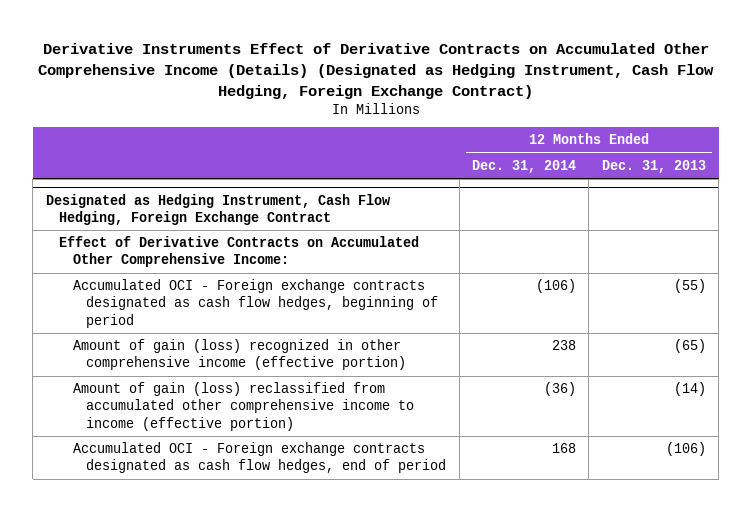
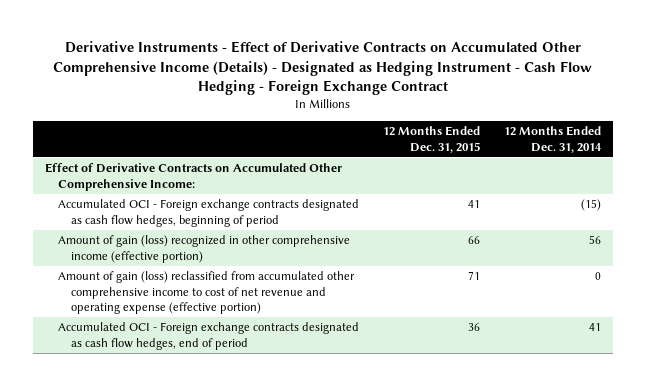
- Derivative Instruments Effect of Derivative Contracts on Accumulated Other Comprehensive Income (Details) (Designated as Hedging Instrument, Cash Flow Hedging, Foreign Exchange Contract)
+ Derivative Instruments - Effect of Derivative Contracts on Accumulated Other Comprehensive Income (Details) - Designated as Hedging Instrument - Cash Flow Hedging - Foreign Exchange Contract
- | 12 Months Ended Dec. 31, 2014 | 12 Months Ended Dec. 31, 2013
+ | 12 Months Ended Dec. 31, 2015 | 12 Months Ended Dec. 31, 2014
- Designated as Hedging Instrument, Cash Flow Hedging, Foreign Exchange Contract
- Accumulated OCI - Foreign exchange contracts designated as cash flow hedges, beginning of period | (106) | (55)
- Amount of gain (loss) recognized in other comprehensive income (effective portion) | 238 | (65)
- Amount of gain (loss) reclassified from accumulated other comprehensive income to income (effective portion) | (36) | (14)
- Accumulated OCI - Foreign exchange contracts designated as cash flow hedges, end of period | 168 | (106)
+ Accumulated OCI - Foreign exchange contracts designated as cash flow hedges, beginning of period | 41 | (15)
+ Amount of gain (loss) recognized in other comprehensive income (effective portion) | 66 | 56
+ Amount of gain (loss) reclassified from accumulated other comprehensive income to cost of net revenue and operating expense (effective portion) | 71 | 0
+ Accumulated OCI - Foreign exchange contracts designated as cash flow hedges, end of period | 36 | 41

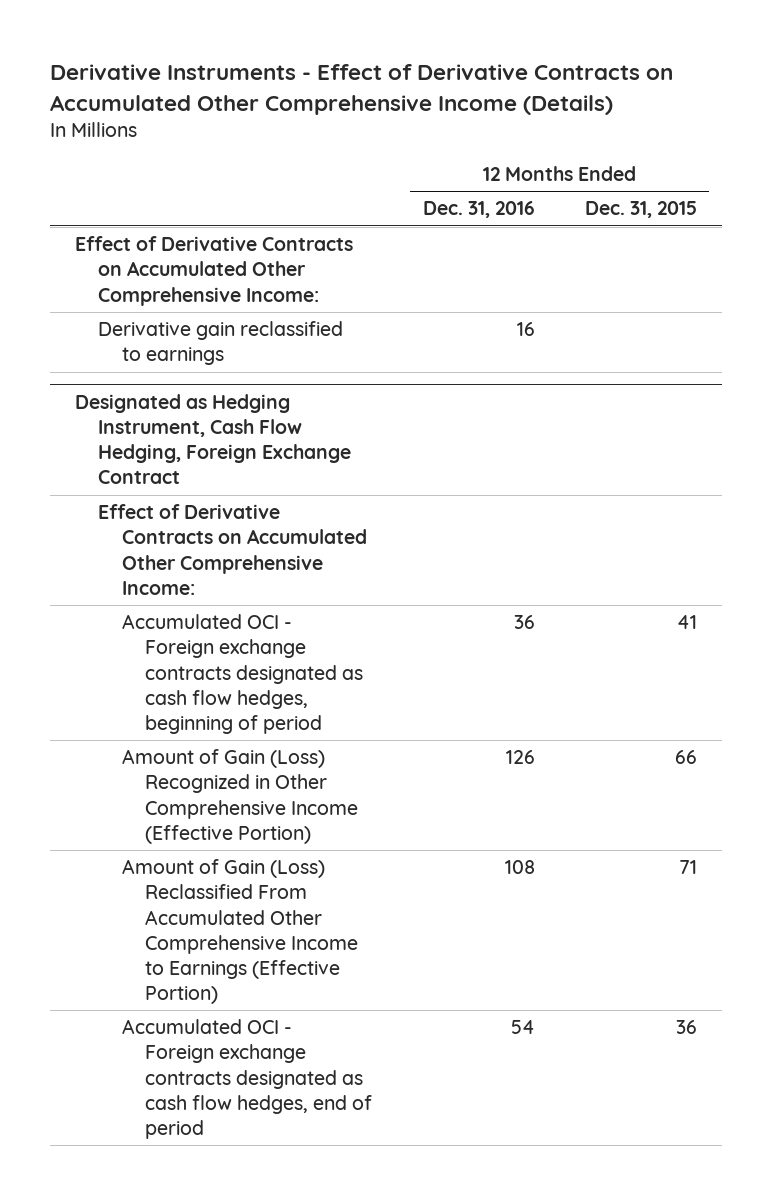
- Derivative Instruments - Effect of Derivative Contracts on Accumulated Other Comprehensive Income (Details) - Designated as Hedging Instrument - Cash Flow Hedging - Foreign Exchange Contract
+ Derivative Instruments - Effect of Derivative Contracts on Accumulated Other Comprehensive Income (Details)
- | 12 Months Ended Dec. 31, 2015 | 12 Months Ended Dec. 31, 2014
+ | 12 Months Ended Dec. 31, 2016 | 12 Months Ended Dec. 31, 2015
+ Derivative gain reclassified to earnings | 16 |
+ Designated as Hedging Instrument, Cash Flow Hedging, Foreign Exchange Contract
+ Effect of Derivative Contracts on Accumulated Other Comprehensive Income:
- Amount of gain (loss) recognized in other comprehensive income (effective portion) | 66 | 56
- Amount of gain (loss) reclassified from accumulated other comprehensive income to cost of net revenue and operating expense (effective portion) | 71 | 0
+ Amount of Gain (Loss) Recognized in Other Comprehensive Income (Effective Portion) | 126 | 66
+ Amount of Gain (Loss) Reclassified From Accumulated Other Comprehensive Income to Earnings (Effective Portion) | 108 | 71

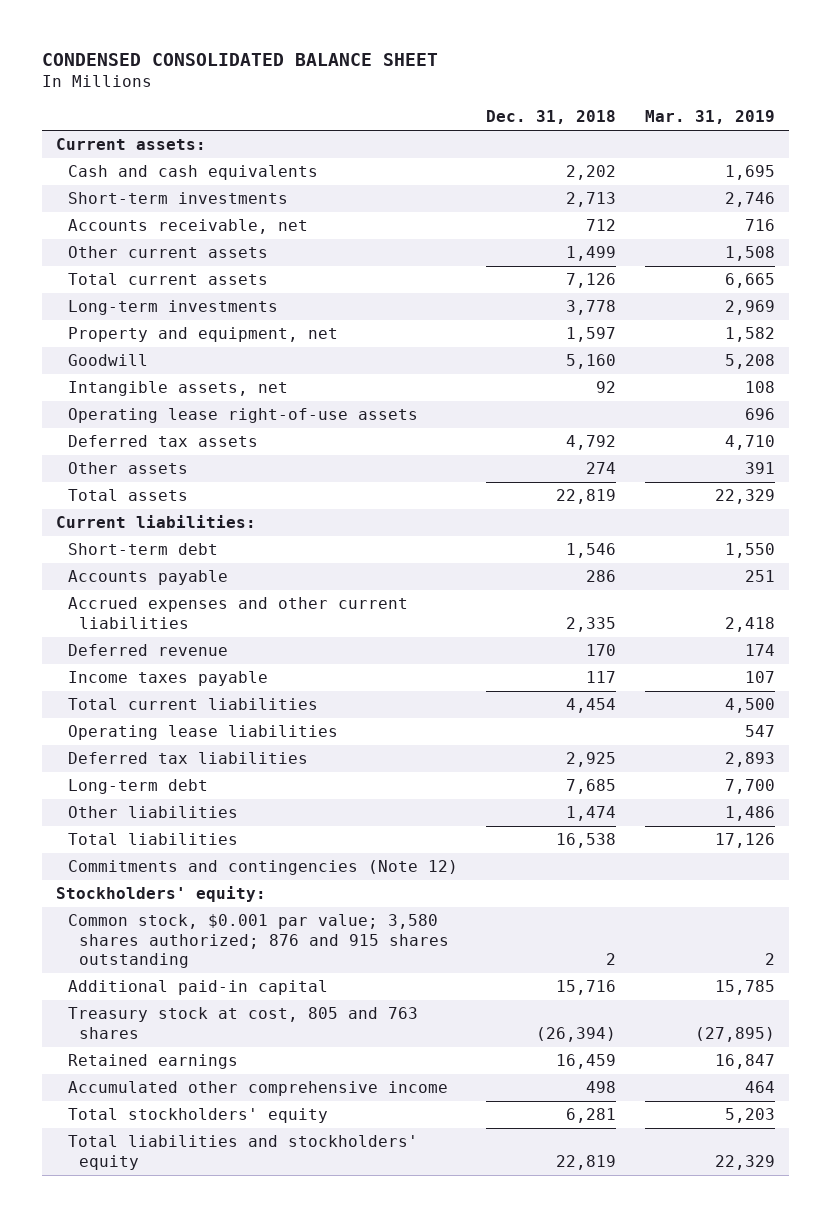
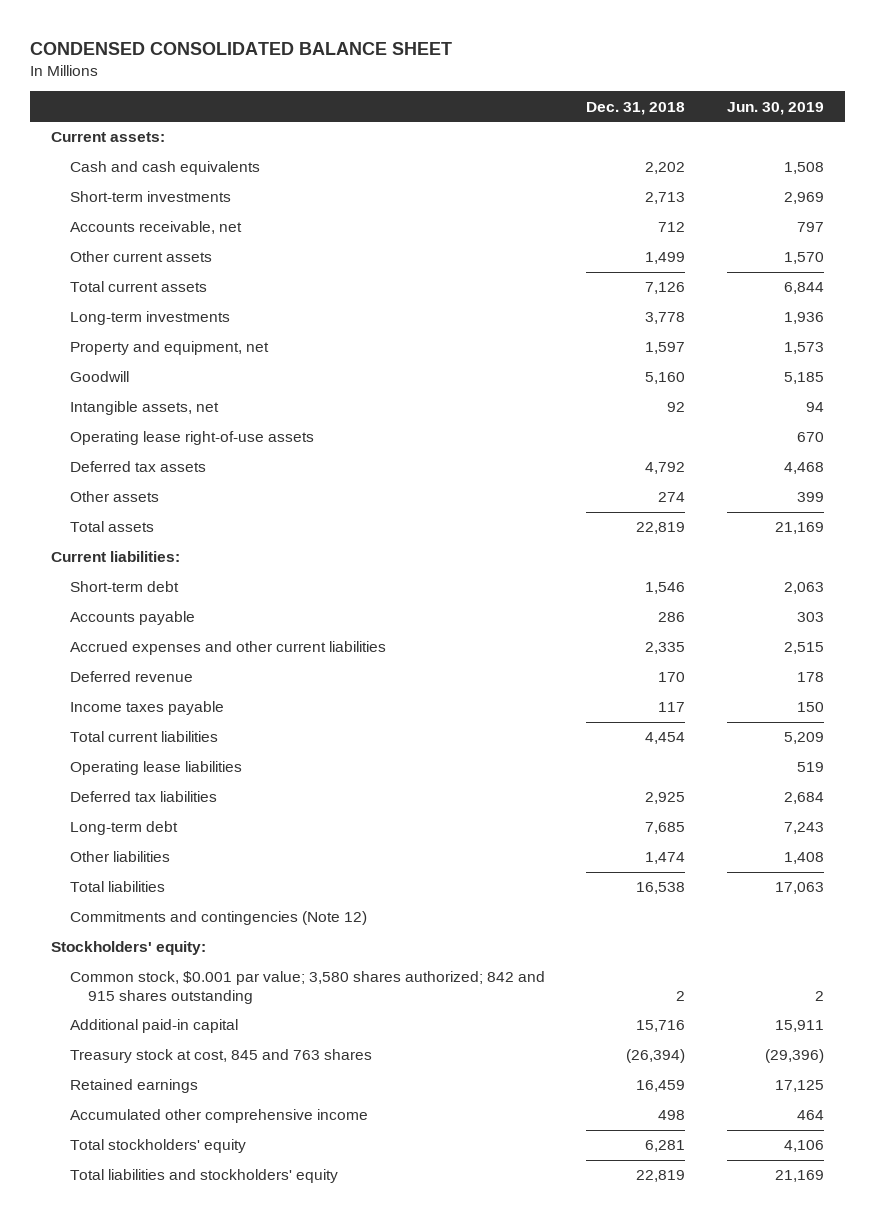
- | Dec. 31, 2018 | Mar. 31, 2019
+ | Dec. 31, 2018 | Jun. 30, 2019
- Common stock, $0.001 par value; 3,580 shares authorized; 876 and 915 shares outstanding | 2 | 2
+ Common stock, $0.001 par value; 3,580 shares authorized; 842 and 915 shares outstanding | 2 | 2
- Treasury stock at cost, 805 and 763 shares | (26,394) | (27,895)
+ Treasury stock at cost, 845 and 763 shares | (26,394) | (29,396)

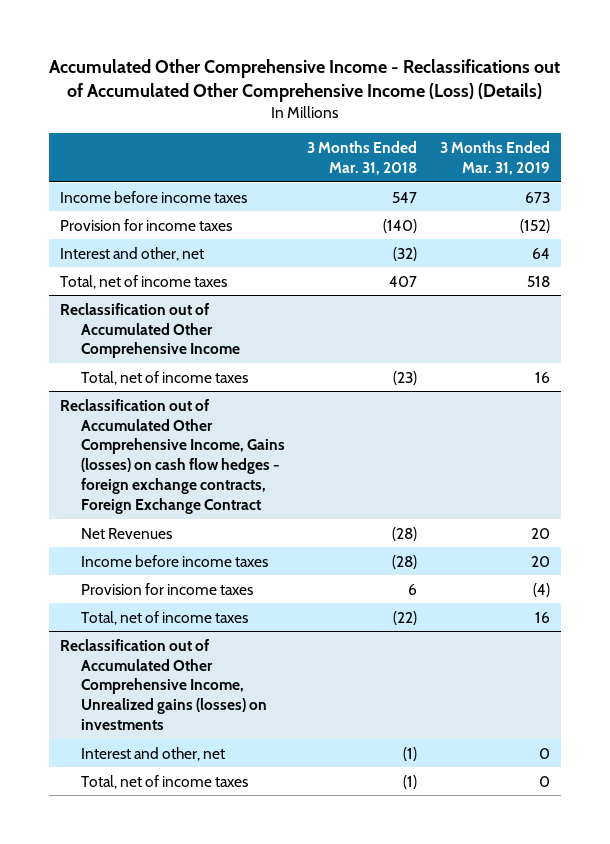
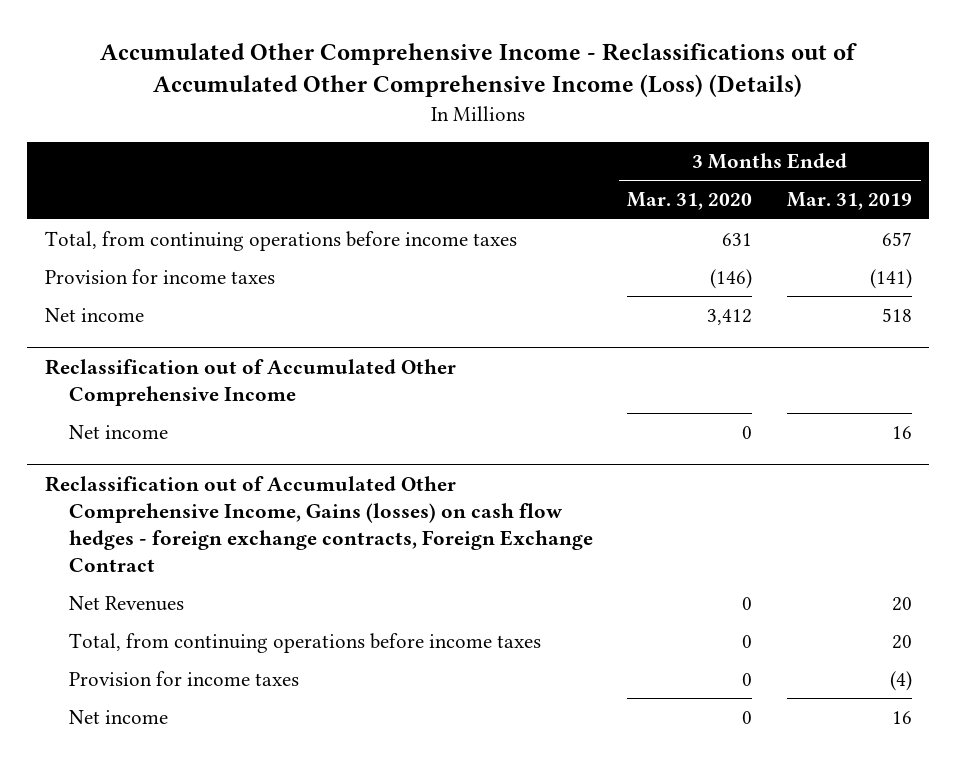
- | 3 Months Ended Mar. 31, 2018 | 3 Months Ended Mar. 31, 2019
+ | 3 Months Ended Mar. 31, 2020 | 3 Months Ended Mar. 31, 2019
- Income before income taxes | 547 | 673
- Provision for income taxes | (140) | (152)
- Interest and other, net | (32) | 64
- Total, net of income taxes | 407 | 518
+ Total, from continuing operations before income taxes | 631 | 657
+ Provision for income taxes | (146) | (141)
+ Net income | 3,412 | 518
@ Reclassification out of Accumulated Other Comprehensive Income
- Total, net of income taxes | (23) | 16
+ Net income | 0 | 16
@ Reclassification out of Accumulated Other Comprehensive Income, Gains (losses) on cash flow hedges - foreign exchange contracts, Foreign Exchange Contract
- Income before income taxes | (28) | 20
+ Total, from continuing operations before income taxes | 0 | 20
- Total, net of income taxes | (22) | 16
- Reclassification out of Accumulated Other Comprehensive Income, Unrealized gains (losses) on investments
- Interest and other, net | (1) | 0
- Total, net of income taxes | (1) | 0
@ Reclassification out of Accumulated Other Comprehensive Income, Gains (losses) on cash flow hedges - foreign exchange contracts, Foreign Exchange Contract
+ Net income | 0 | 16

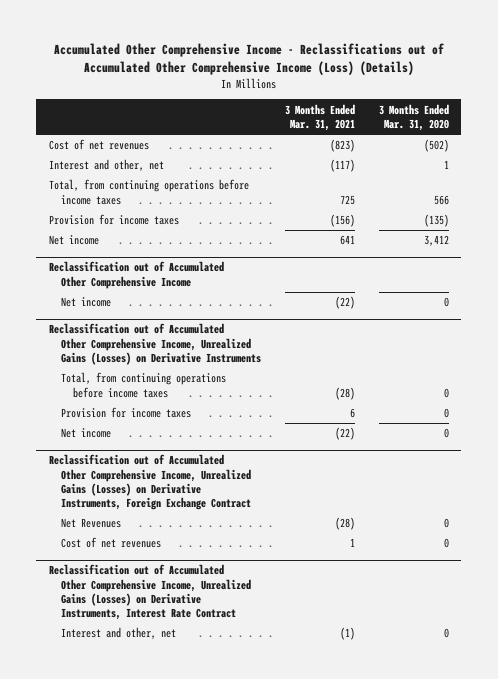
- | 3 Months Ended Mar. 31, 2020 | 3 Months Ended Mar. 31, 2019
+ | 3 Months Ended Mar. 31, 2021 | 3 Months Ended Mar. 31, 2020
- Total, from continuing operations before income taxes | 631 | 657
- Provision for income taxes | (146) | (141)
+ Cost of net revenues | (823) | (502)
+ Interest and other, net | (117) | 1
+ Total, from continuing operations before income taxes | 725 | 566
+ Provision for income taxes | (156) | (135)
- Reclassification out of Accumulated Other Comprehensive Income, Gains (losses) on cash flow hedges - foreign exchange contracts, Foreign Exchange Contract
- Net Revenues | 0 | 20
+ Reclassification out of Accumulated Other Comprehensive Income, Unrealized Gains (Losses) on Derivative Instruments
+ Reclassification out of Accumulated Other Comprehensive Income, Unrealized Gains (Losses) on Derivative Instruments, Foreign Exchange Contract
+ Net Revenues | (28) | 0
+ Cost of net revenues | 1 | 0
+ Reclassification out of Accumulated Other Comprehensive Income, Unrealized Gains (Losses) on Derivative Instruments, Interest Rate Contract
+ Interest and other, net | (1) | 0

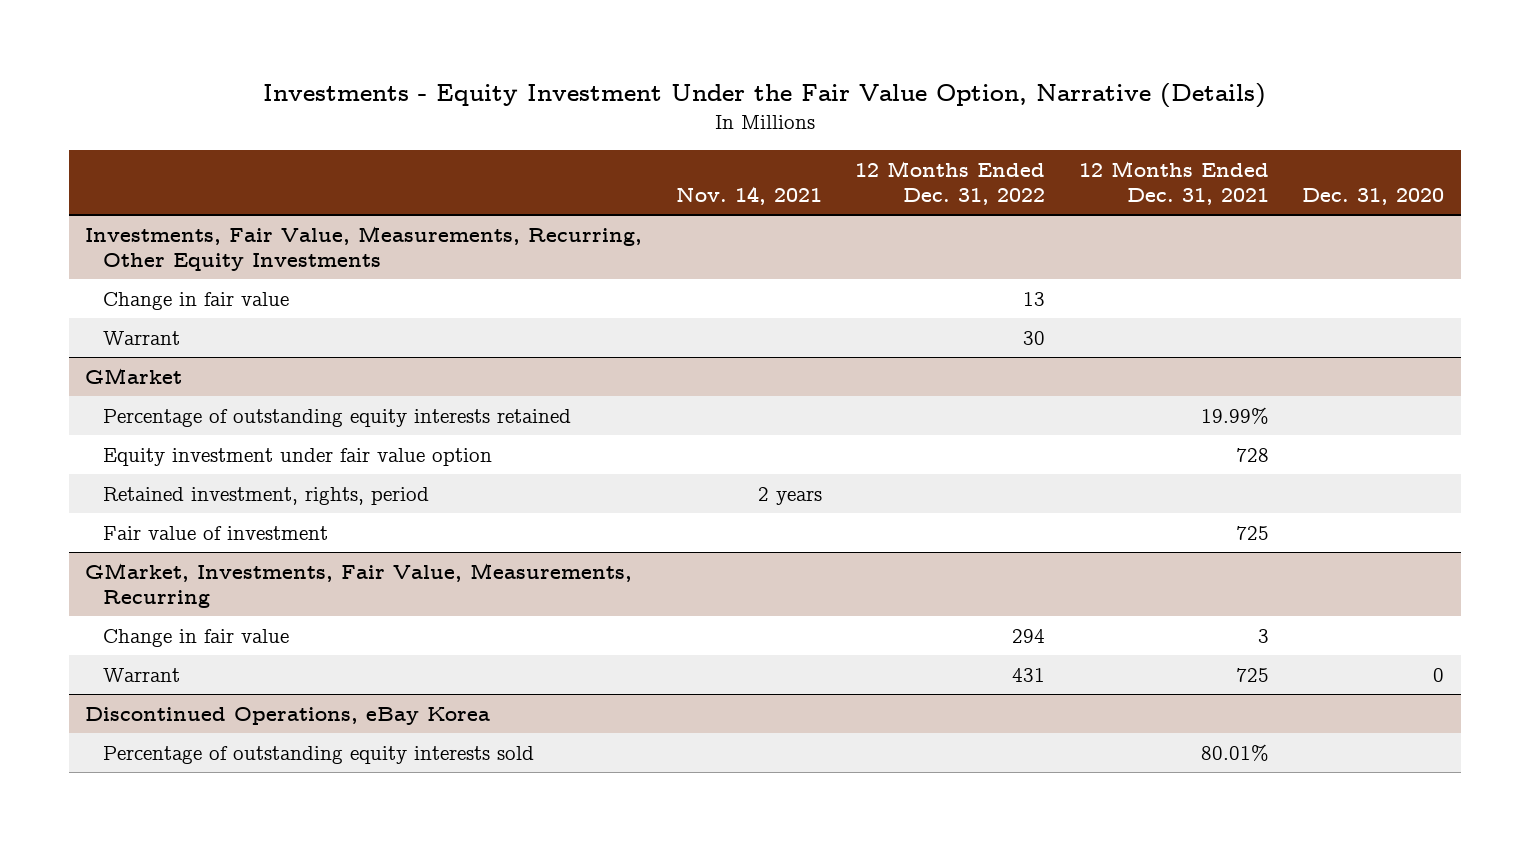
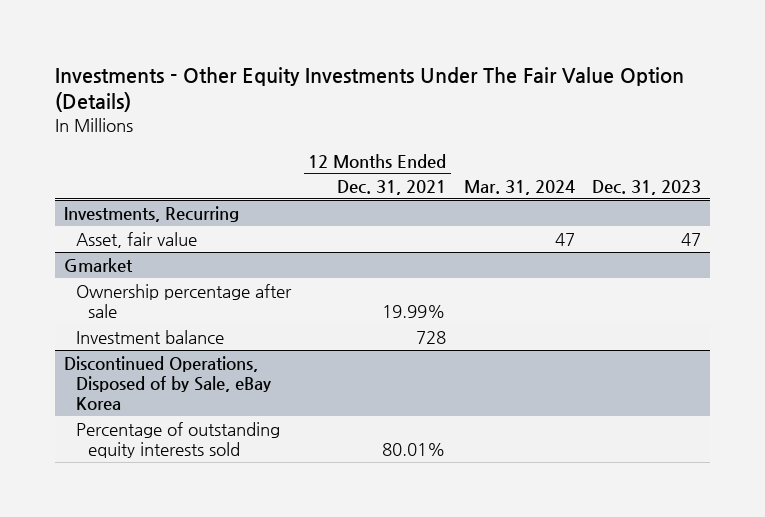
- Investments - Equity Investment Under the Fair Value Option, Narrative (Details)
+ Investments - Other Equity Investments Under The Fair Value Option (Details)
- | Nov. 14, 2021 | 12 Months Ended Dec. 31, 2022 | 12 Months Ended Dec. 31, 2021 | Dec. 31, 2020
+ | 12 Months Ended Dec. 31, 2021 | Mar. 31, 2024 | Dec. 31, 2023
- Investments, Fair Value, Measurements, Recurring, Other Equity Investments
- Change in fair value | | 13 | |
- Warrant | | 30 | |
- GMarket
- Percentage of outstanding equity interests retained | | | 19.99% |
- Equity investment under fair value option | | | 728 |
- Retained investment, rights, period | 2 years | | |
- Fair value of investment | | | 725 |
- GMarket, Investments, Fair Value, Measurements, Recurring
- Change in fair value | | 294 | 3 |
- Warrant | | 431 | 725 | 0
- Discontinued Operations, eBay Korea
+ Investments, Recurring
+ Asset, fair value | | 47 | 47
+ Gmarket
+ Ownership percentage after sale | 19.99% | |
+ Investment balance | 728 | |
+ Discontinued Operations, Disposed of by Sale, eBay Korea

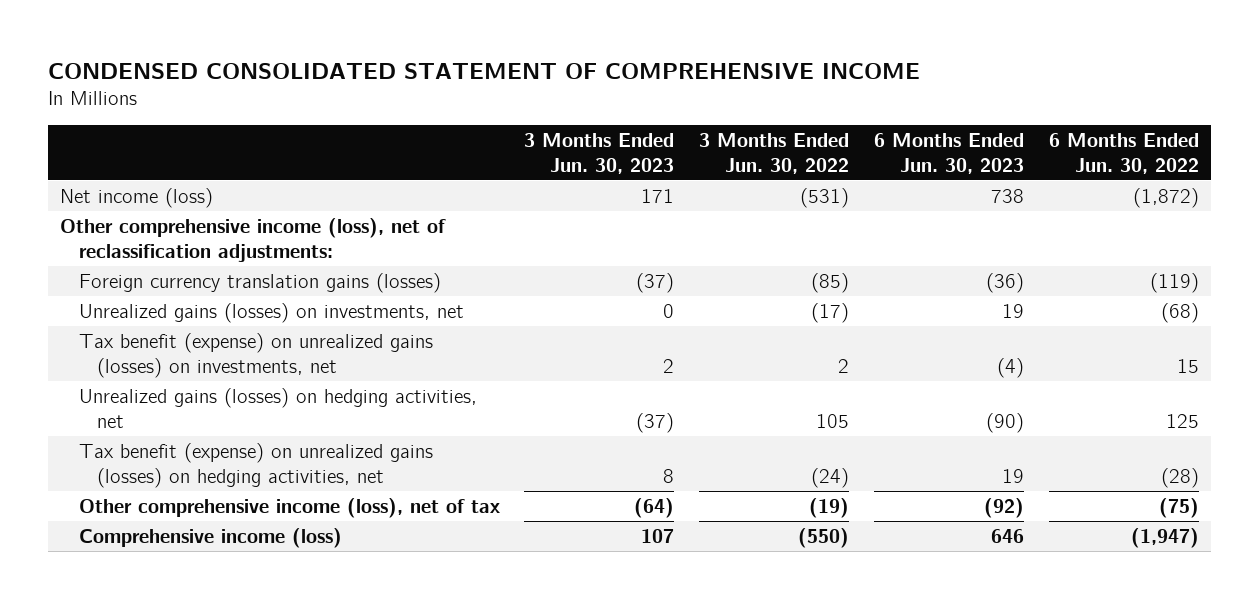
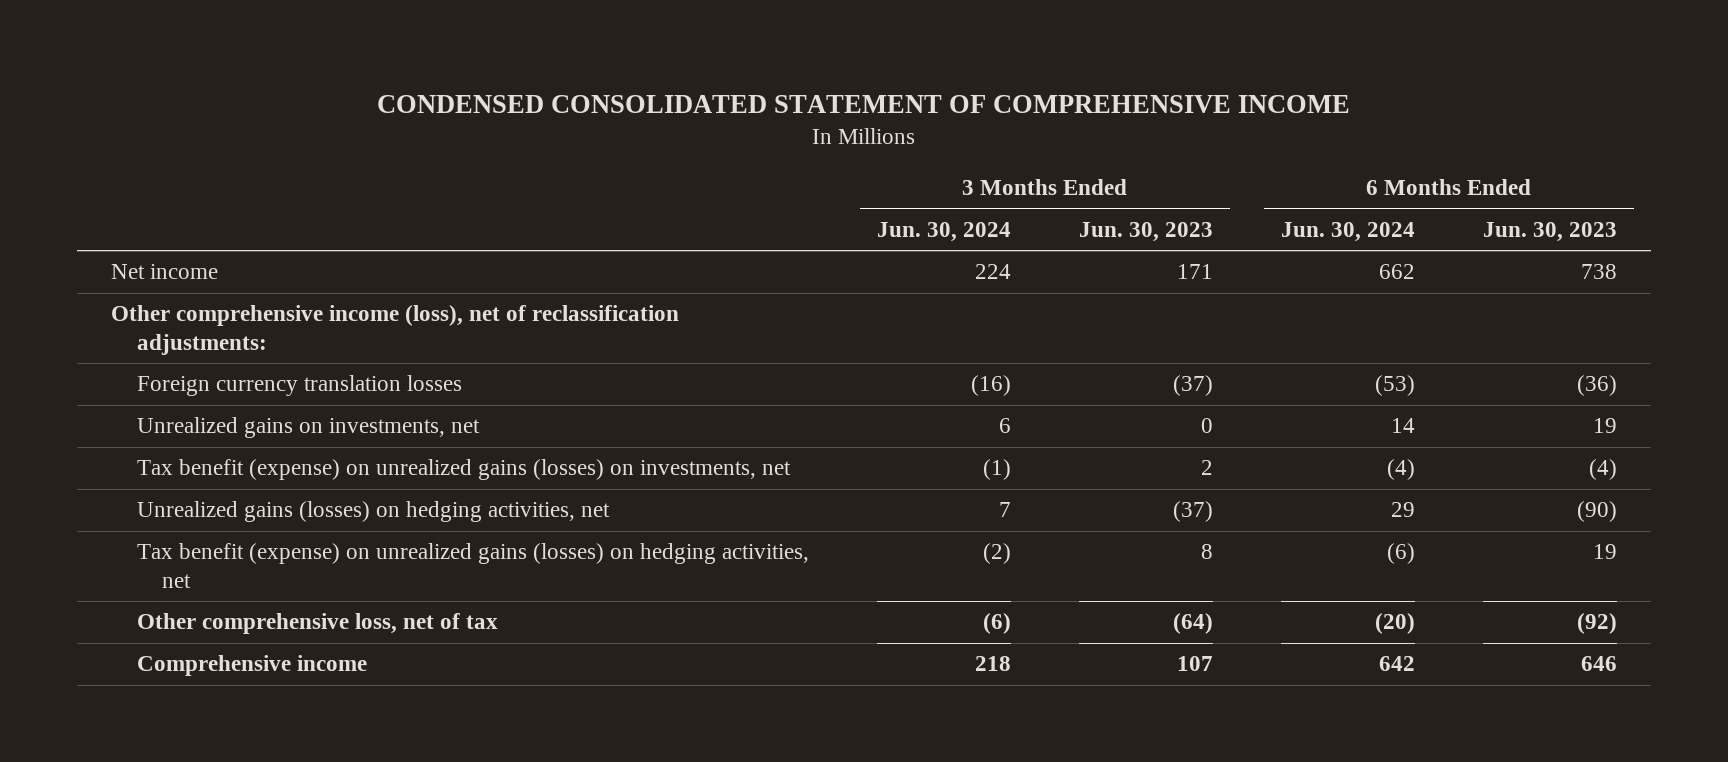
- | 3 Months Ended Jun. 30, 2023 | 3 Months Ended Jun. 30, 2022 | 6 Months Ended Jun. 30, 2023 | 6 Months Ended Jun. 30, 2022
+ | 3 Months Ended Jun. 30, 2024 | 3 Months Ended Jun. 30, 2023 | 6 Months Ended Jun. 30, 2024 | 6 Months Ended Jun. 30, 2023
- Net income (loss) | 171 | (531) | 738 | (1,872)
+ Net income | 224 | 171 | 662 | 738
- Foreign currency translation gains (losses) | (37) | (85) | (36) | (119)
- Unrealized gains (losses) on investments, net | 0 | (17) | 19 | (68)
+ Foreign currency translation losses | (16) | (37) | (53) | (36)
+ Unrealized gains on investments, net | 6 | 0 | 14 | 19
- Other comprehensive income (loss), net of tax | (64) | (19) | (92) | (75)
- Comprehensive income (loss) | 107 | (550) | 646 | (1,947)
+ Other comprehensive loss, net of tax | (6) | (64) | (20) | (92)
+ Comprehensive income | 218 | 107 | 642 | 646

